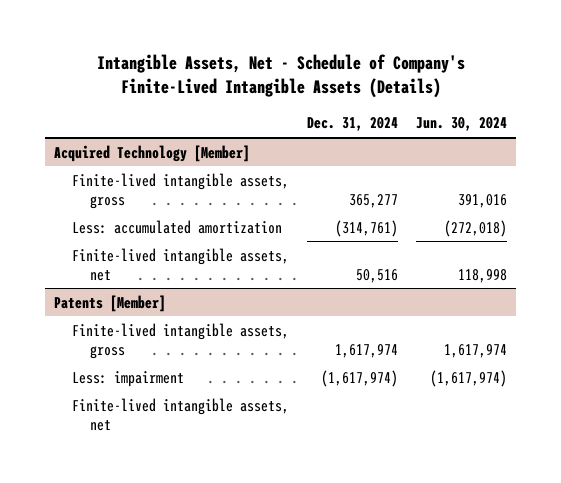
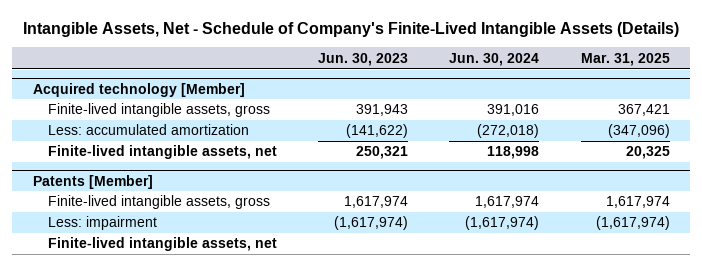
- | Dec. 31, 2024 | Jun. 30, 2024
+ | Jun. 30, 2023 | Jun. 30, 2024 | Mar. 31, 2025
- Acquired Technology [Member]
+ Acquired technology [Member]

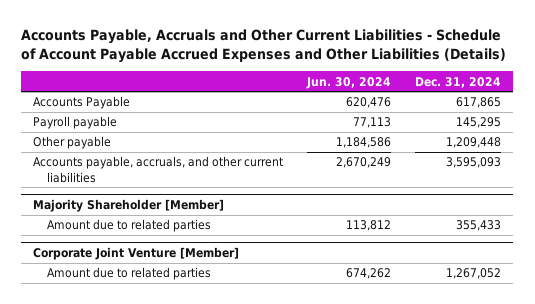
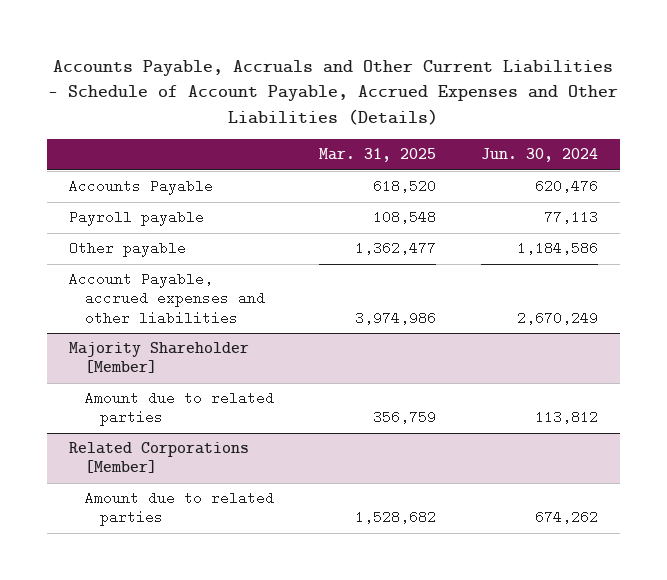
- Accounts Payable, Accruals and Other Current Liabilities - Schedule of Account Payable Accrued Expenses and Other Liabilities (Details)
+ Accounts Payable, Accruals and Other Current Liabilities - Schedule of Account Payable, Accrued Expenses and Other Liabilities (Details)
- | Jun. 30, 2024 | Dec. 31, 2024
+ | Mar. 31, 2025 | Jun. 30, 2024
- Accounts payable, accruals, and other current liabilities | 2,670,249 | 3,595,093
+ Account Payable, accrued expenses and other liabilities | 3,974,986 | 2,670,249
- Corporate Joint Venture [Member]
+ Related Corporations [Member]

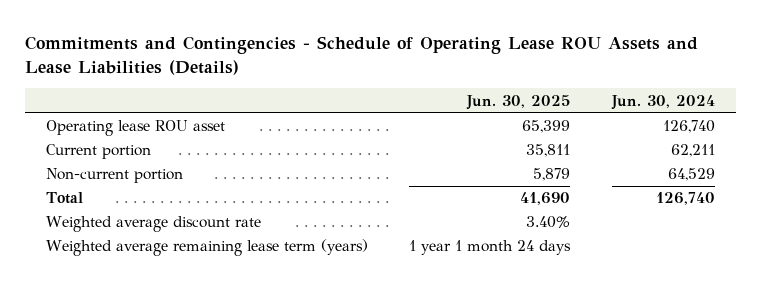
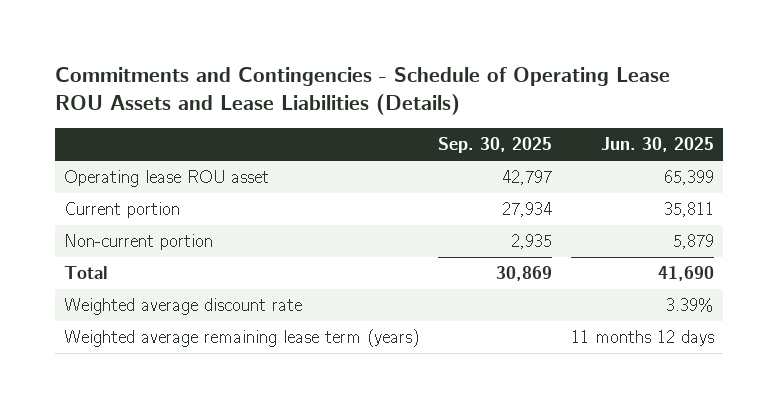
- | Jun. 30, 2025 | Jun. 30, 2024
+ | Sep. 30, 2025 | Jun. 30, 2025
- Weighted average discount rate | 3.40% |
- Weighted average remaining lease term (years) | 1 year 1 month 24 days |
+ Weighted average discount rate | | 3.39%
+ Weighted average remaining lease term (years) | | 11 months 12 days

